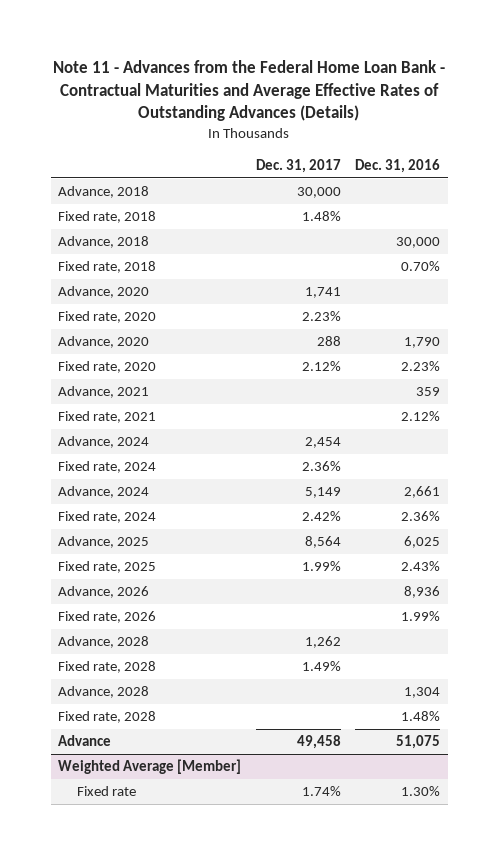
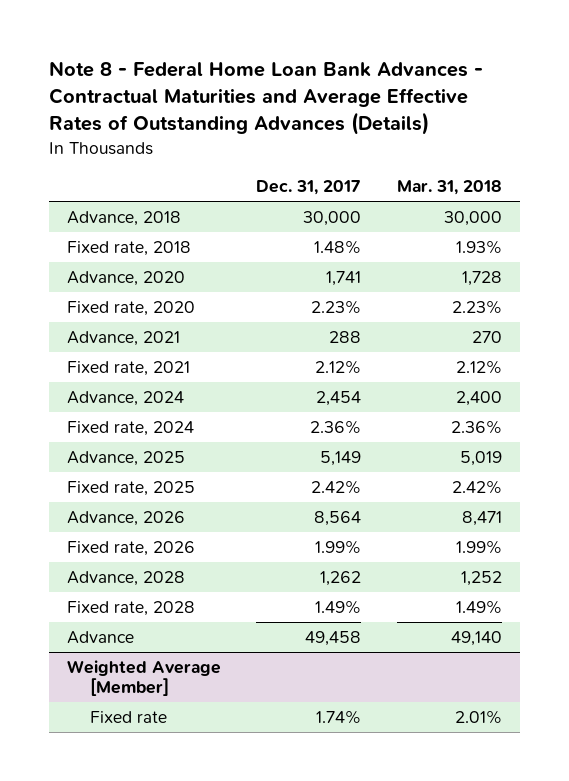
- Note 11 - Advances from the Federal Home Loan Bank - Contractual Maturities and Average Effective Rates of Outstanding Advances (Details)
+ Note 8 - Federal Home Loan Bank Advances - Contractual Maturities and Average Effective Rates of Outstanding Advances (Details)
- | Dec. 31, 2017 | Dec. 31, 2016
+ | Dec. 31, 2017 | Mar. 31, 2018
- Advance, 2018 | | 30,000
- Fixed rate, 2018 | | 0.70%
- Advance, 2020 | 288 | 1,790
- Fixed rate, 2020 | 2.12% | 2.23%
- Advance, 2021 | | 359
- Fixed rate, 2021 | | 2.12%
+ Advance, 2021 | 288 | 270
+ Fixed rate, 2021 | 2.12% | 2.12%
- Advance, 2024 | 5,149 | 2,661
- Fixed rate, 2024 | 2.42% | 2.36%
- Advance, 2025 | 8,564 | 6,025
- Fixed rate, 2025 | 1.99% | 2.43%
- Advance, 2026 | | 8,936
- Fixed rate, 2026 | | 1.99%
+ Advance, 2025 | 5,149 | 5,019
+ Fixed rate, 2025 | 2.42% | 2.42%
+ Advance, 2026 | 8,564 | 8,471
+ Fixed rate, 2026 | 1.99% | 1.99%
- Advance, 2028 | | 1,304
- Fixed rate, 2028 | | 1.48%

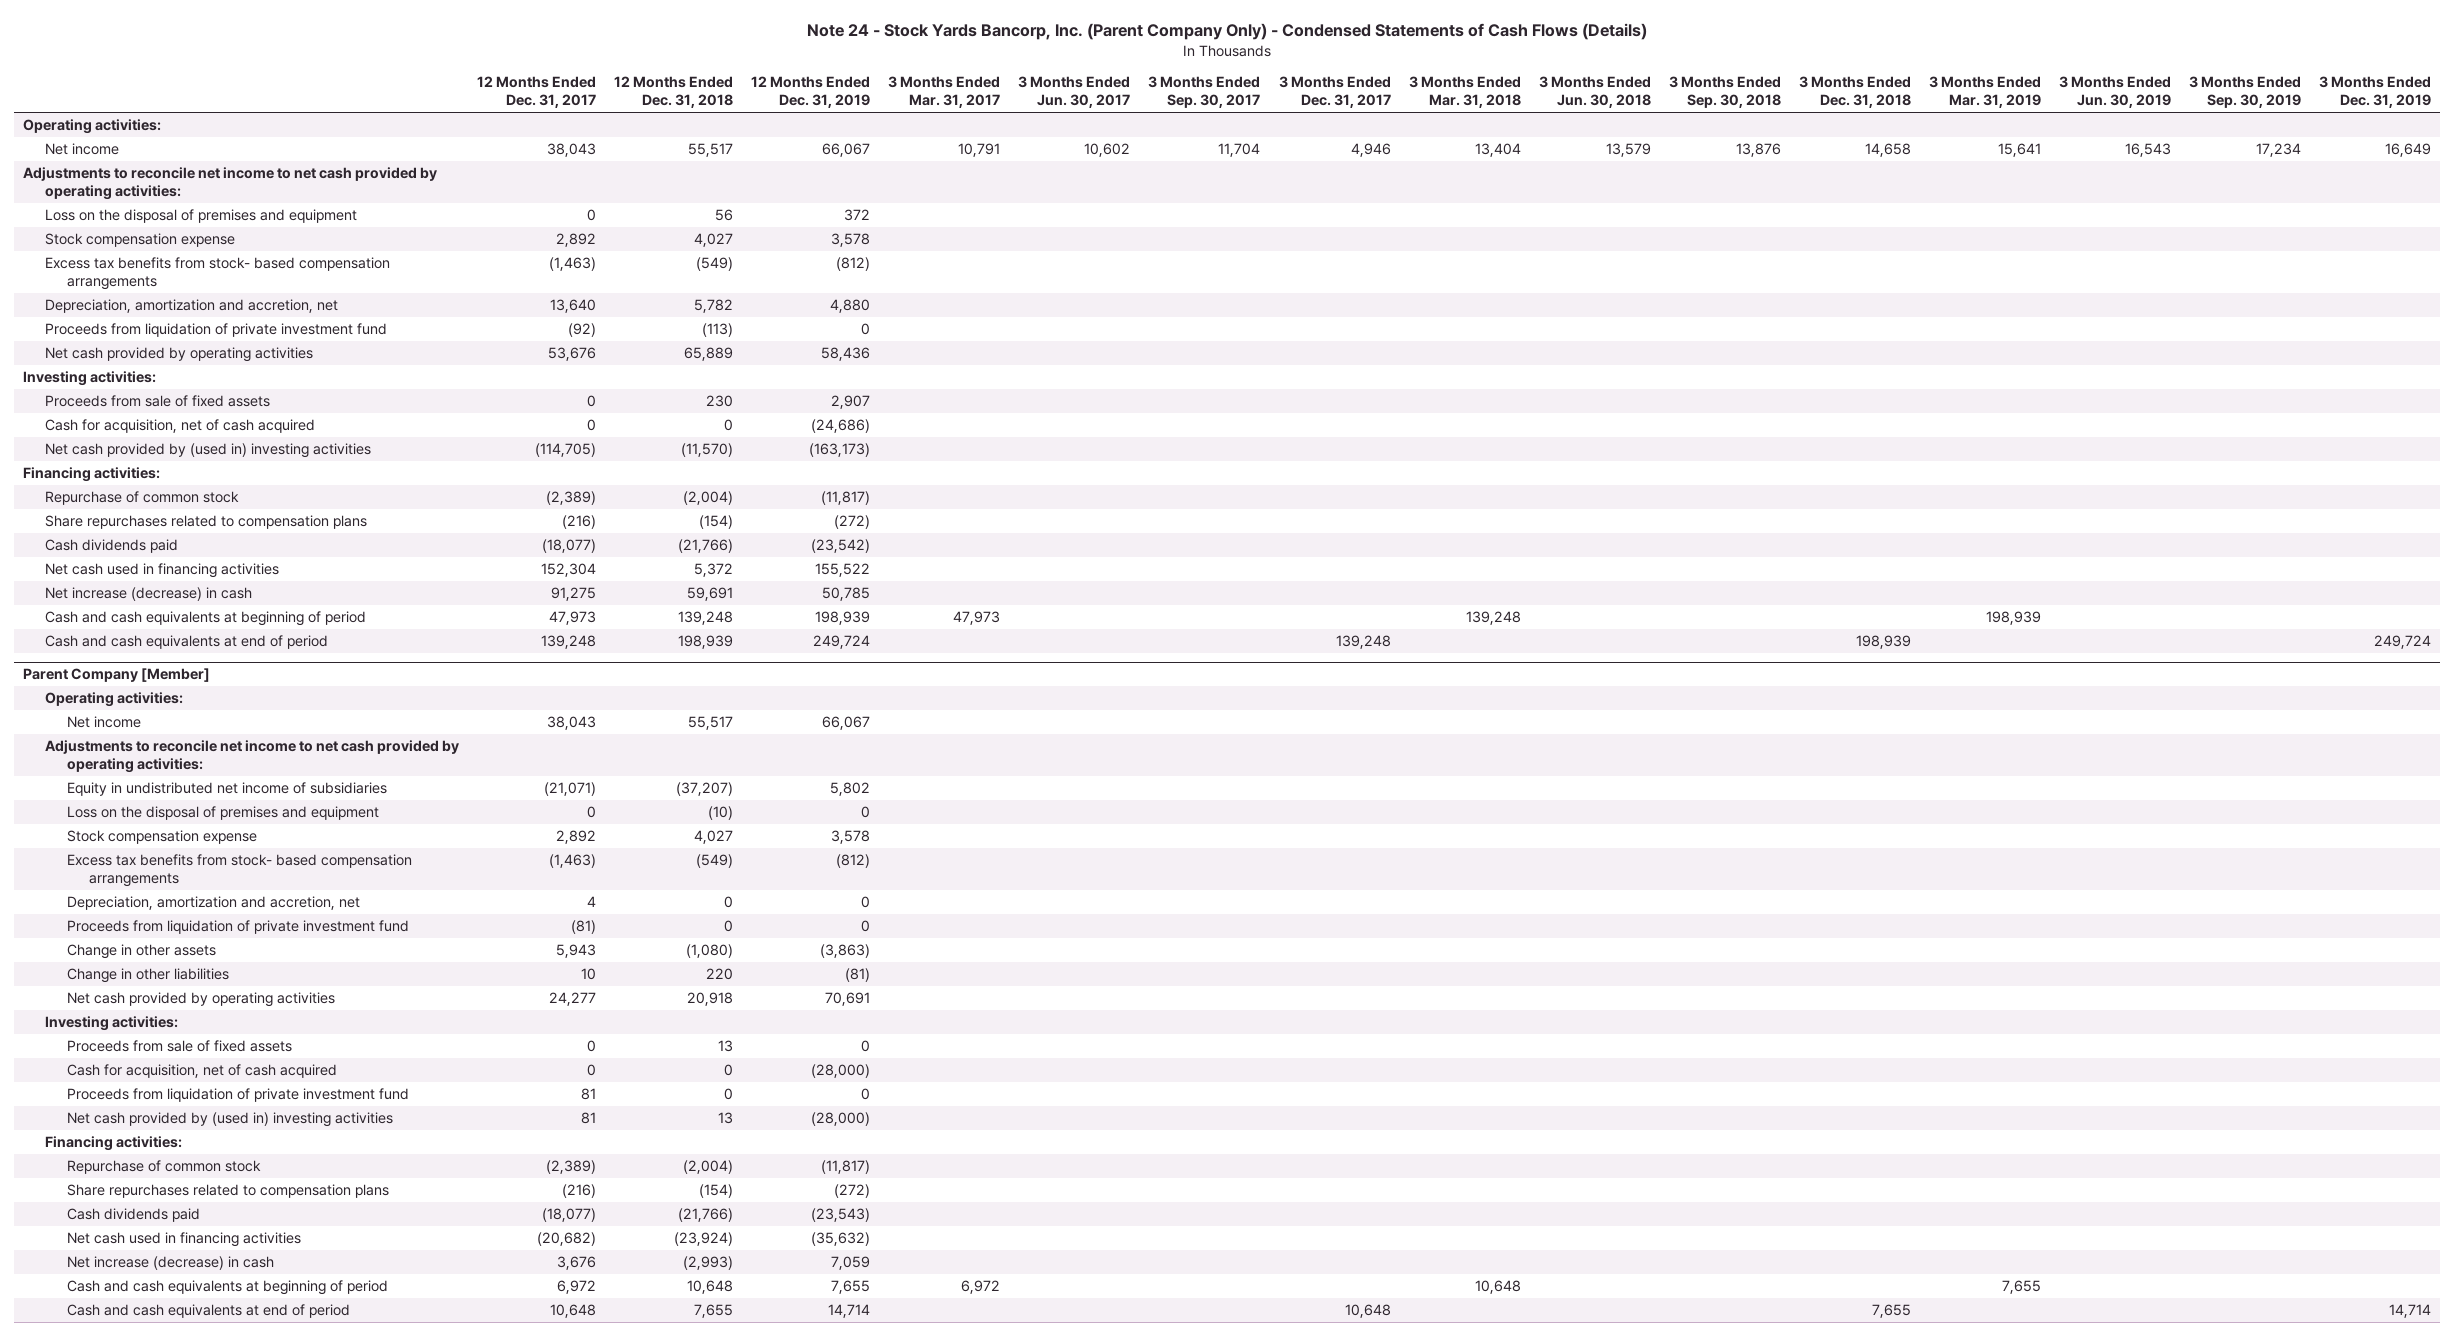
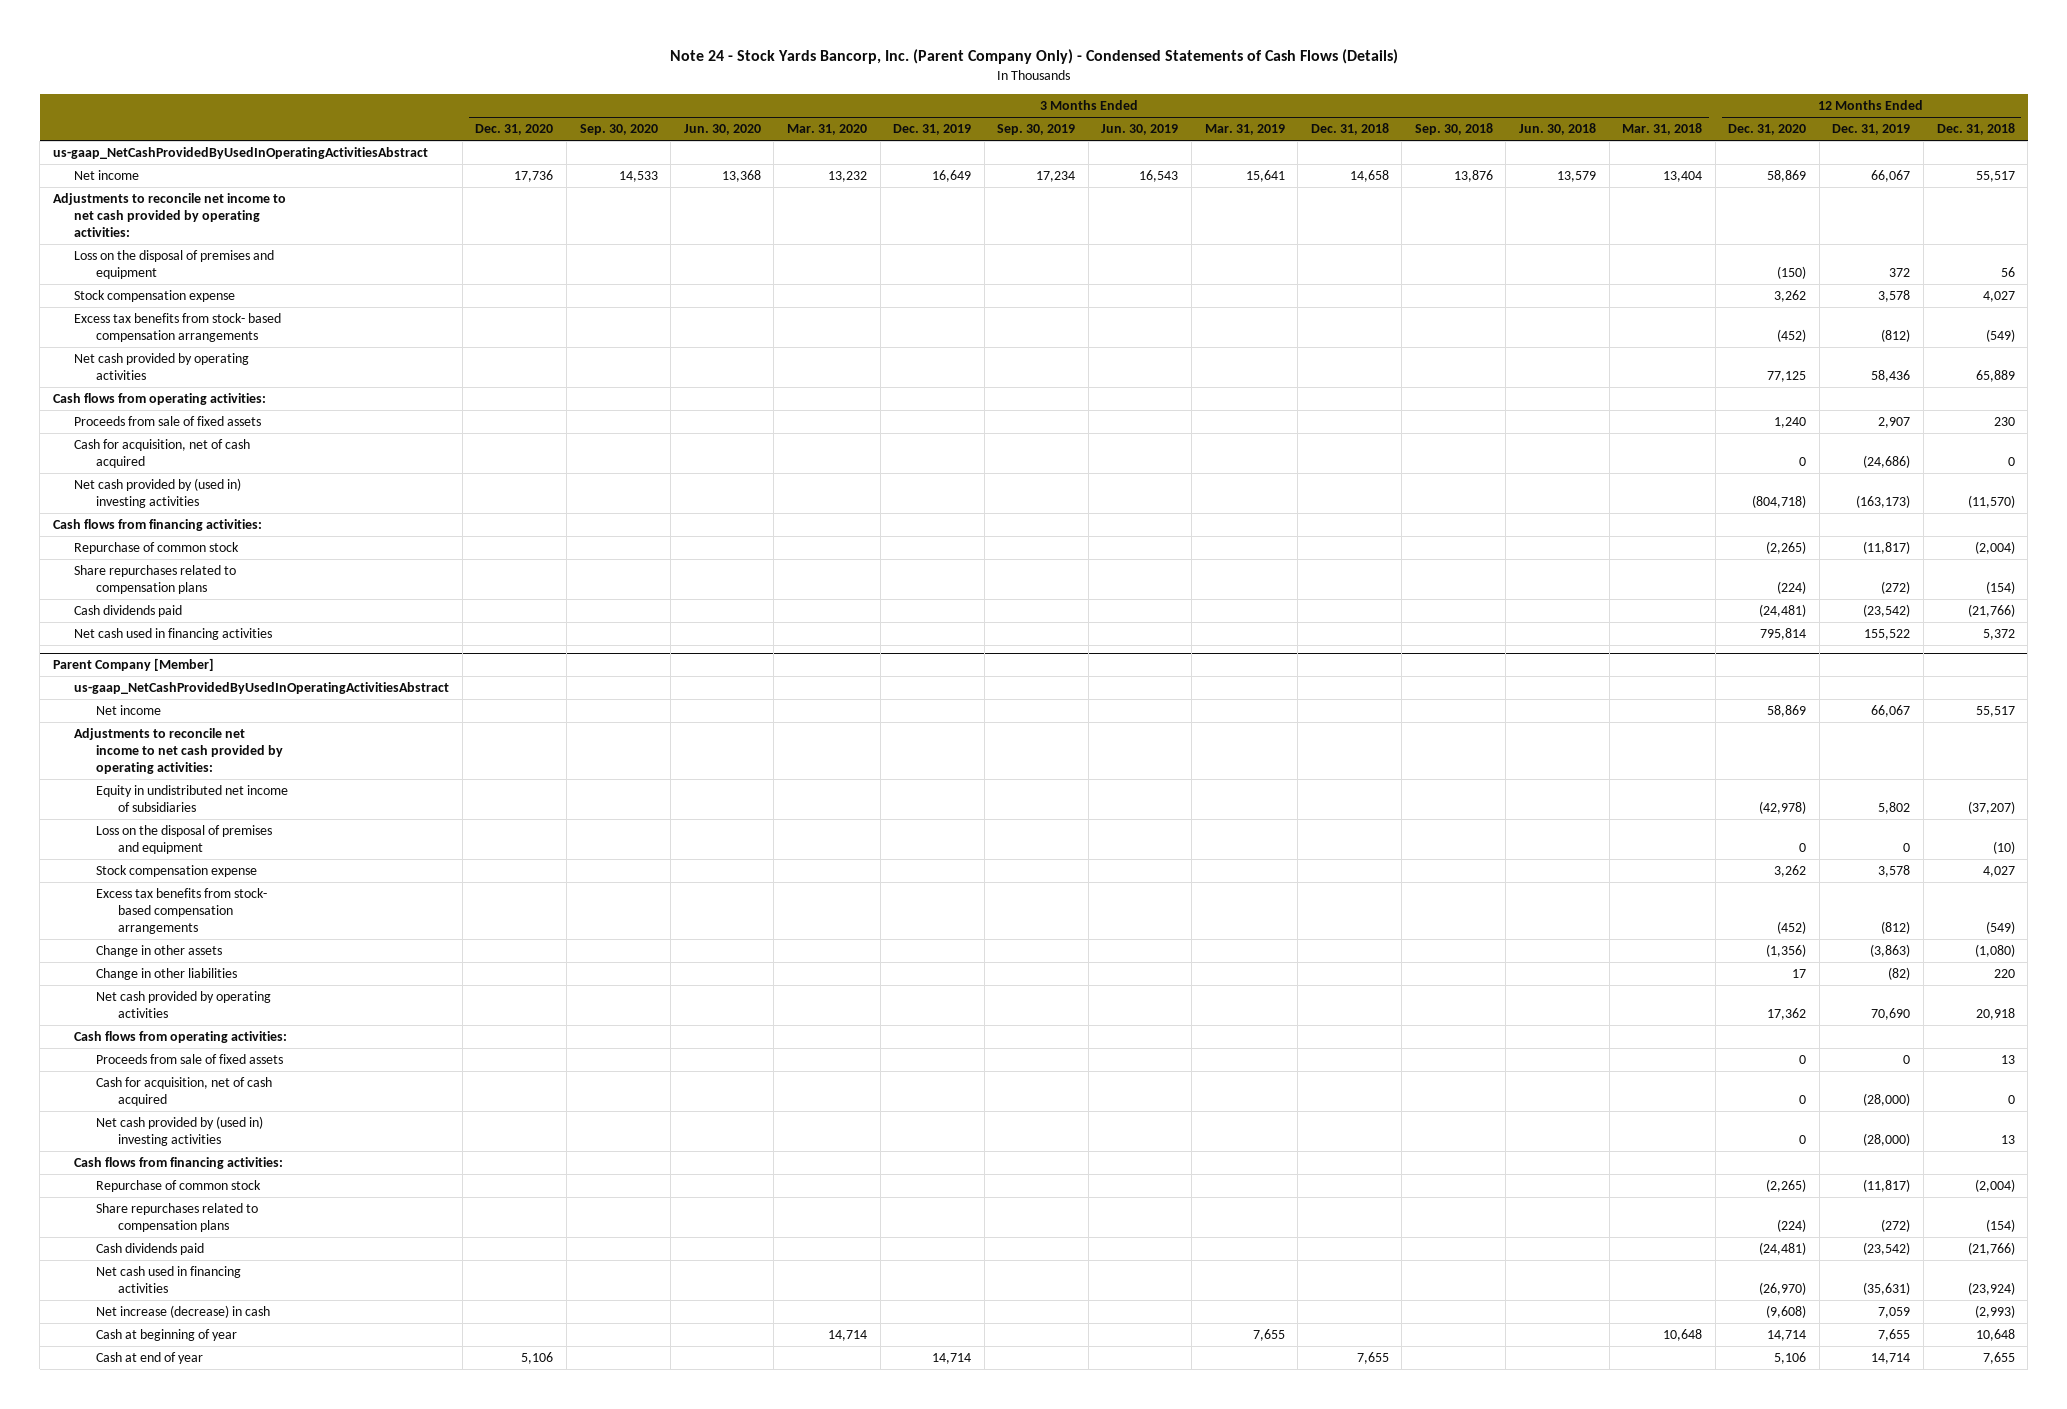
- | 12 Months Ended Dec. 31, 2017 | 12 Months Ended Dec. 31, 2018 | 12 Months Ended Dec. 31, 2019 | 3 Months Ended Mar. 31, 2017 | 3 Months Ended Jun. 30, 2017 | 3 Months Ended Sep. 30, 2017 | 3 Months Ended Dec. 31, 2017 | 3 Months Ended Mar. 31, 2018 | 3 Months Ended Jun. 30, 2018 | 3 Months Ended Sep. 30, 2018 | 3 Months Ended Dec. 31, 2018 | 3 Months Ended Mar. 31, 2019 | 3 Months Ended Jun. 30, 2019 | 3 Months Ended Sep. 30, 2019 | 3 Months Ended Dec. 31, 2019
+ | 3 Months Ended Dec. 31, 2020 | 3 Months Ended Sep. 30, 2020 | 3 Months Ended Jun. 30, 2020 | 3 Months Ended Mar. 31, 2020 | 3 Months Ended Dec. 31, 2019 | 3 Months Ended Sep. 30, 2019 | 3 Months Ended Jun. 30, 2019 | 3 Months Ended Mar. 31, 2019 | 3 Months Ended Dec. 31, 2018 | 3 Months Ended Sep. 30, 2018 | 3 Months Ended Jun. 30, 2018 | 3 Months Ended Mar. 31, 2018 | 12 Months Ended Dec. 31, 2020 | 12 Months Ended Dec. 31, 2019 | 12 Months Ended Dec. 31, 2018
- Operating activities:
+ us-gaap_NetCashProvidedByUsedInOperatingActivitiesAbstract
- Depreciation, amortization and accretion, net | 13,640 | 5,782 | 4,880 | | | | | | | | | | | |
- Proceeds from liquidation of private investment fund | (92) | (113) | 0 | | | | | | | | | | | |
- Investing activities:
+ Cash flows from operating activities:
- Financing activities:
+ Cash flows from financing activities:
- Net increase (decrease) in cash | 91,275 | 59,691 | 50,785 | | | | | | | | | | | |
- Cash and cash equivalents at beginning of period | 47,973 | 139,248 | 198,939 | 47,973 | | | | 139,248 | | | | 198,939 | | |
- Cash and cash equivalents at end of period | 139,248 | 198,939 | 249,724 | | | | 139,248 | | | | 198,939 | | | | 249,724
@ Parent Company [Member]
- Operating activities:
+ us-gaap_NetCashProvidedByUsedInOperatingActivitiesAbstract
- Depreciation, amortization and accretion, net | 4 | 0 | 0 | | | | | | | | | | | |
- Proceeds from liquidation of private investment fund | (81) | 0 | 0 | | | | | | | | | | | |
- Change in other liabilities | 10 | 220 | (81) | | | | | | | | | | | |
- Net cash provided by operating activities | 24,277 | 20,918 | 70,691 | | | | | | | | | | | |
- Investing activities:
+ Change in other liabilities | | | | | | | | | | | | | 17 | (82) | 220
+ Net cash provided by operating activities | | | | | | | | | | | | | 17,362 | 70,690 | 20,918
+ Cash flows from operating activities:
- Proceeds from liquidation of private investment fund | 81 | 0 | 0 | | | | | | | | | | | |
- Financing activities:
+ Cash flows from financing activities:
- Cash dividends paid | (18,077) | (21,766) | (23,543) | | | | | | | | | | | |
- Net cash used in financing activities | (20,682) | (23,924) | (35,632) | | | | | | | | | | | |
+ Cash dividends paid | | | | | | | | | | | | | (24,481) | (23,542) | (21,766)
+ Net cash used in financing activities | | | | | | | | | | | | | (26,970) | (35,631) | (23,924)
- Cash and cash equivalents at beginning of period | 6,972 | 10,648 | 7,655 | 6,972 | | | | 10,648 | | | | 7,655 | | |
- Cash and cash equivalents at end of period | 10,648 | 7,655 | 14,714 | | | | 10,648 | | | | 7,655 | | | | 14,714
+ Cash at beginning of year | | | | 14,714 | | | | 7,655 | | | | 10,648 | 14,714 | 7,655 | 10,648
+ Cash at end of year | 5,106 | | | | 14,714 | | | | 7,655 | | | | 5,106 | 14,714 | 7,655

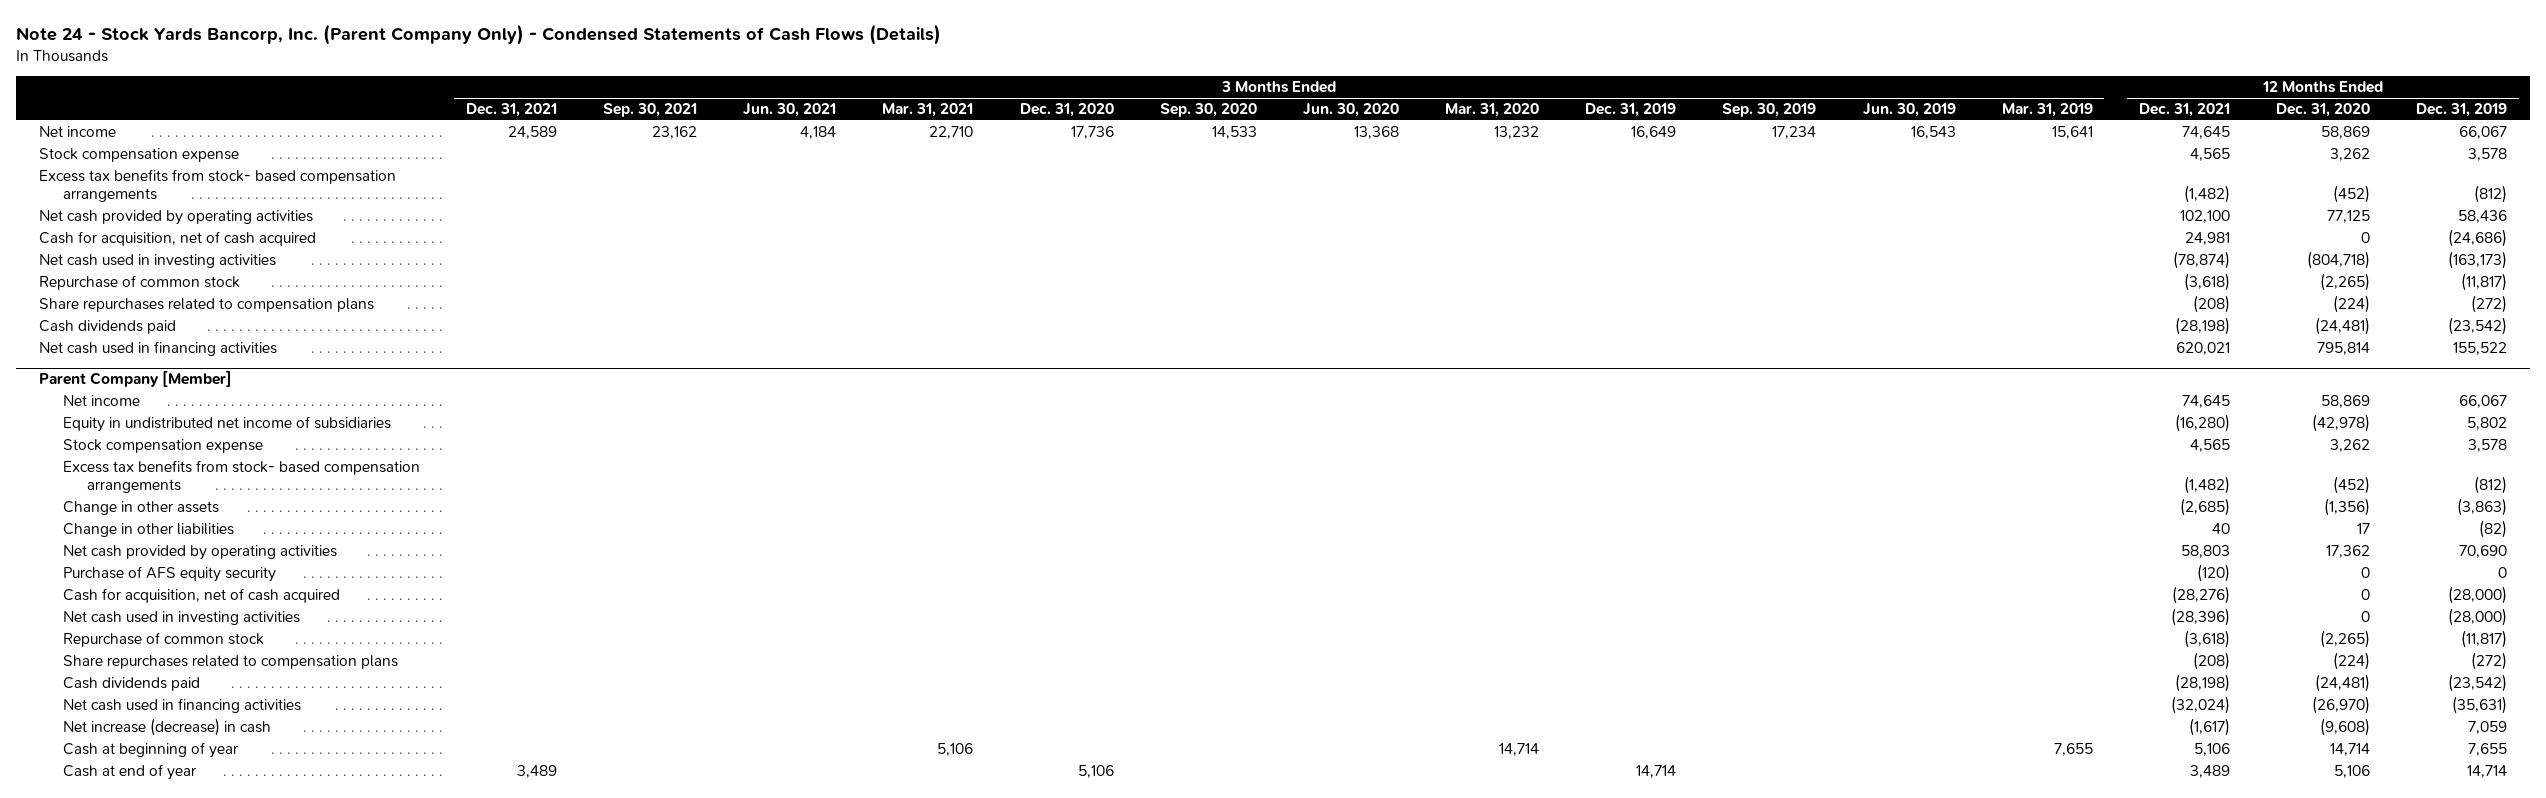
- | 3 Months Ended Dec. 31, 2020 | 3 Months Ended Sep. 30, 2020 | 3 Months Ended Jun. 30, 2020 | 3 Months Ended Mar. 31, 2020 | 3 Months Ended Dec. 31, 2019 | 3 Months Ended Sep. 30, 2019 | 3 Months Ended Jun. 30, 2019 | 3 Months Ended Mar. 31, 2019 | 3 Months Ended Dec. 31, 2018 | 3 Months Ended Sep. 30, 2018 | 3 Months Ended Jun. 30, 2018 | 3 Months Ended Mar. 31, 2018 | 12 Months Ended Dec. 31, 2020 | 12 Months Ended Dec. 31, 2019 | 12 Months Ended Dec. 31, 2018
+ | 3 Months Ended Dec. 31, 2021 | 3 Months Ended Sep. 30, 2021 | 3 Months Ended Jun. 30, 2021 | 3 Months Ended Mar. 31, 2021 | 3 Months Ended Dec. 31, 2020 | 3 Months Ended Sep. 30, 2020 | 3 Months Ended Jun. 30, 2020 | 3 Months Ended Mar. 31, 2020 | 3 Months Ended Dec. 31, 2019 | 3 Months Ended Sep. 30, 2019 | 3 Months Ended Jun. 30, 2019 | 3 Months Ended Mar. 31, 2019 | 12 Months Ended Dec. 31, 2021 | 12 Months Ended Dec. 31, 2020 | 12 Months Ended Dec. 31, 2019
- us-gaap_NetCashProvidedByUsedInOperatingActivitiesAbstract
- Adjustments to reconcile net income to net cash provided by operating activities:
- Loss on the disposal of premises and equipment | | | | | | | | | | | | | (150) | 372 | 56
- Cash flows from operating activities:
- Proceeds from sale of fixed assets | | | | | | | | | | | | | 1,240 | 2,907 | 230
- Net cash provided by (used in) investing activities | | | | | | | | | | | | | (804,718) | (163,173) | (11,570)
- Cash flows from financing activities:
+ Net cash used in investing activities | | | | | | | | | | | | | (78,874) | (804,718) | (163,173)
@ Parent Company [Member]
- us-gaap_NetCashProvidedByUsedInOperatingActivitiesAbstract
- Adjustments to reconcile net income to net cash provided by operating activities:
- Loss on the disposal of premises and equipment | | | | | | | | | | | | | 0 | 0 | (10)
- Cash flows from operating activities:
- Proceeds from sale of fixed assets | | | | | | | | | | | | | 0 | 0 | 13
+ Purchase of AFS equity security | | | | | | | | | | | | | (120) | 0 | 0
- Net cash provided by (used in) investing activities | | | | | | | | | | | | | 0 | (28,000) | 13
- Cash flows from financing activities:
+ Net cash used in investing activities | | | | | | | | | | | | | (28,396) | 0 | (28,000)

